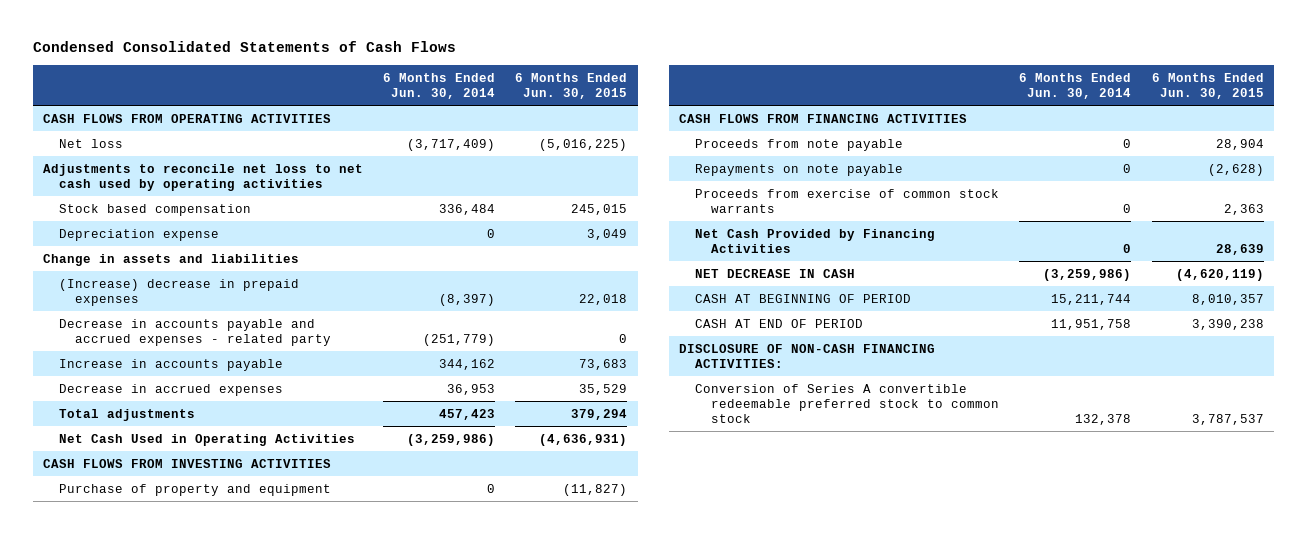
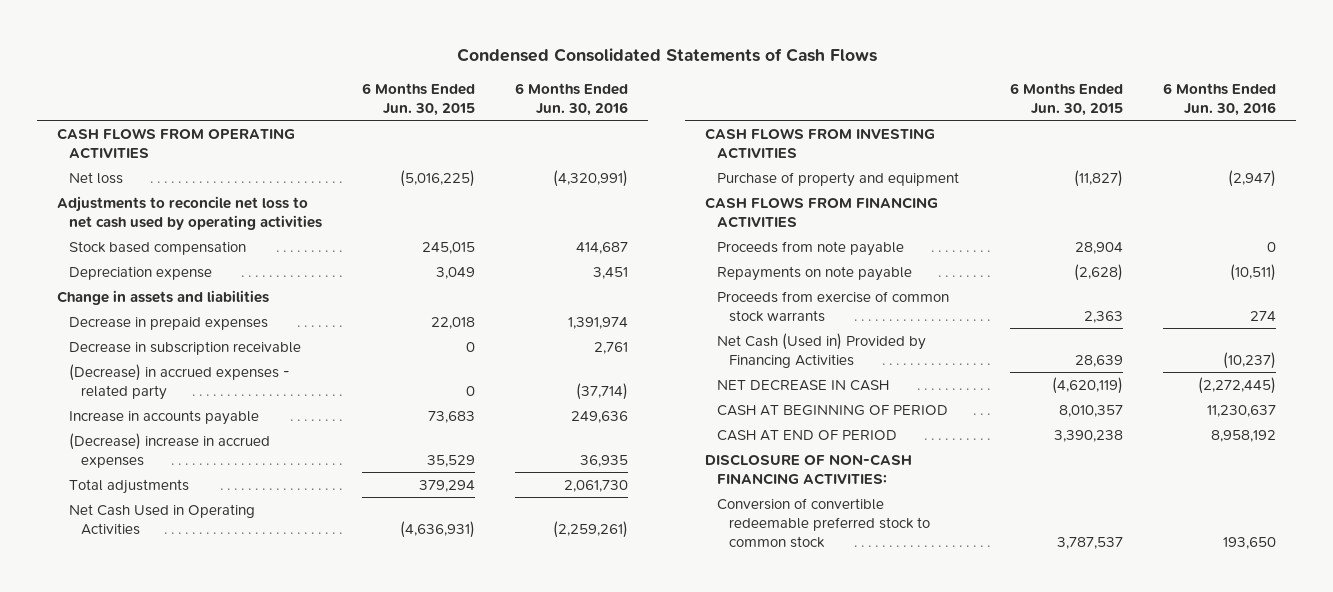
- | 6 Months Ended Jun. 30, 2014 | 6 Months Ended Jun. 30, 2015
+ | 6 Months Ended Jun. 30, 2015 | 6 Months Ended Jun. 30, 2016
- (Increase) decrease in prepaid expenses | (8,397) | 22,018
- Decrease in accounts payable and accrued expenses - related party | (251,779) | 0
+ Decrease in prepaid expenses | 22,018 | 1,391,974
+ Decrease in subscription receivable | 0 | 2,761
+ (Decrease) in accrued expenses - related party | 0 | (37,714)
- Decrease in accrued expenses | 36,953 | 35,529
+ (Decrease) increase in accrued expenses | 35,529 | 36,935
- Net Cash Provided by Financing Activities | 0 | 28,639
+ Net Cash (Used in) Provided by Financing Activities | 28,639 | (10,237)
- Conversion of Series A convertible redeemable preferred stock to common stock | 132,378 | 3,787,537
+ Conversion of convertible redeemable preferred stock to common stock | 3,787,537 | 193,650

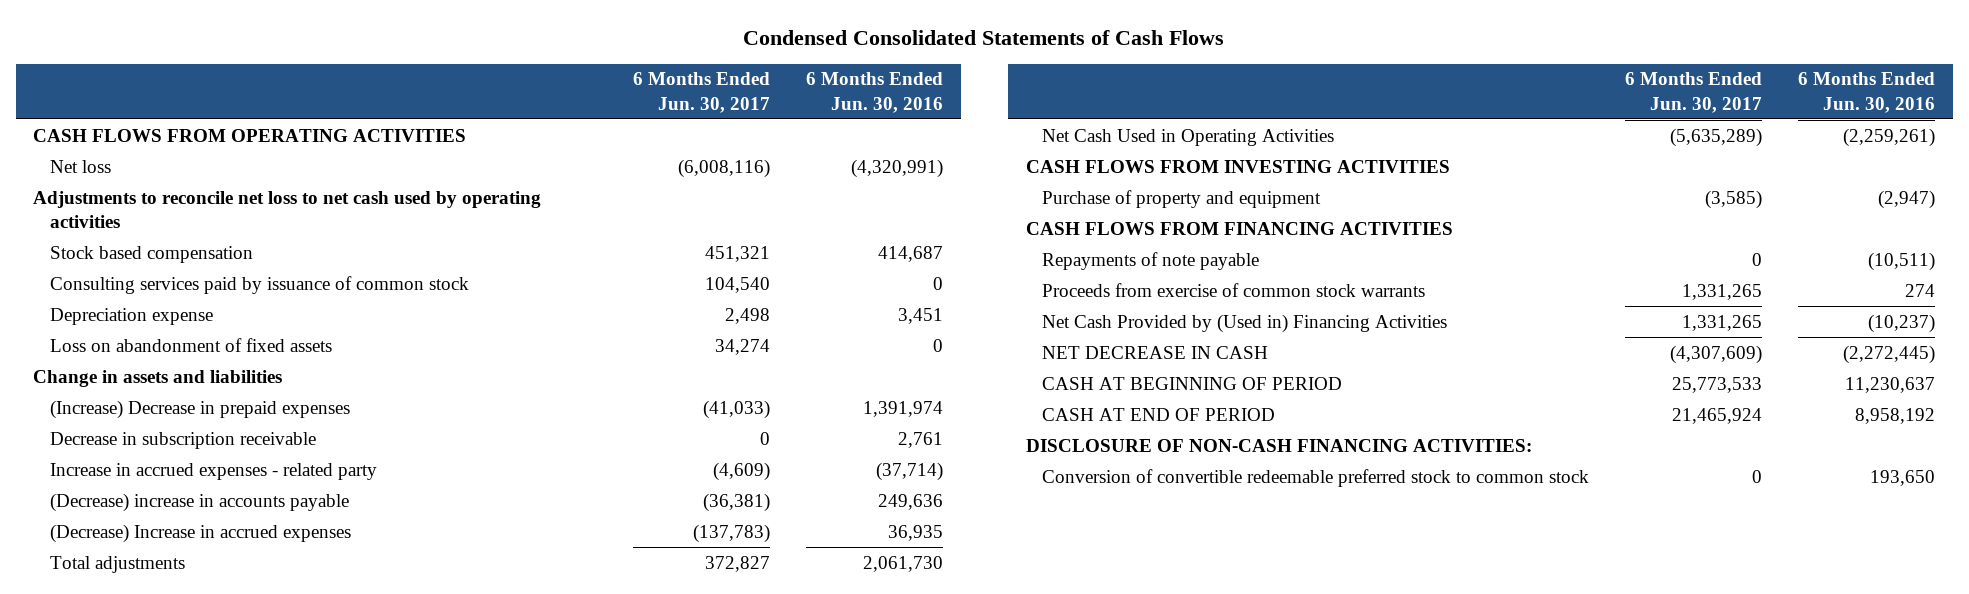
- | 6 Months Ended Jun. 30, 2015 | 6 Months Ended Jun. 30, 2016
+ | 6 Months Ended Jun. 30, 2017 | 6 Months Ended Jun. 30, 2016
+ Consulting services paid by issuance of common stock | 104,540 | 0
+ Loss on abandonment of fixed assets | 34,274 | 0
- Decrease in prepaid expenses | 22,018 | 1,391,974
+ (Increase) Decrease in prepaid expenses | (41,033) | 1,391,974
- (Decrease) in accrued expenses - related party | 0 | (37,714)
- Increase in accounts payable | 73,683 | 249,636
- (Decrease) increase in accrued expenses | 35,529 | 36,935
+ Increase in accrued expenses - related party | (4,609) | (37,714)
+ (Decrease) increase in accounts payable | (36,381) | 249,636
+ (Decrease) Increase in accrued expenses | (137,783) | 36,935
- Proceeds from note payable | 28,904 | 0
- Repayments on note payable | (2,628) | (10,511)
+ Repayments of note payable | 0 | (10,511)
- Net Cash (Used in) Provided by Financing Activities | 28,639 | (10,237)
+ Net Cash Provided by (Used in) Financing Activities | 1,331,265 | (10,237)

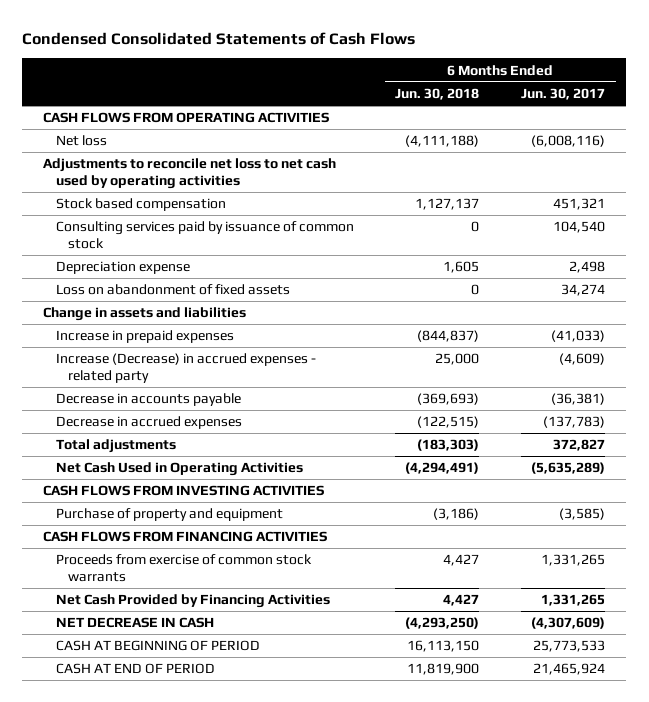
- | 6 Months Ended Jun. 30, 2017 | 6 Months Ended Jun. 30, 2016
+ | 6 Months Ended Jun. 30, 2018 | 6 Months Ended Jun. 30, 2017
- (Increase) Decrease in prepaid expenses | (41,033) | 1,391,974
- Decrease in subscription receivable | 0 | 2,761
- Increase in accrued expenses - related party | (4,609) | (37,714)
- (Decrease) increase in accounts payable | (36,381) | 249,636
- (Decrease) Increase in accrued expenses | (137,783) | 36,935
+ Increase in prepaid expenses | (844,837) | (41,033)
+ Increase (Decrease) in accrued expenses - related party | 25,000 | (4,609)
+ Decrease in accounts payable | (369,693) | (36,381)
+ Decrease in accrued expenses | (122,515) | (137,783)
- Repayments of note payable | 0 | (10,511)
- Net Cash Provided by (Used in) Financing Activities | 1,331,265 | (10,237)
+ Net Cash Provided by Financing Activities | 4,427 | 1,331,265
- DISCLOSURE OF NON-CASH FINANCING ACTIVITIES:
- Conversion of convertible redeemable preferred stock to common stock | 0 | 193,650

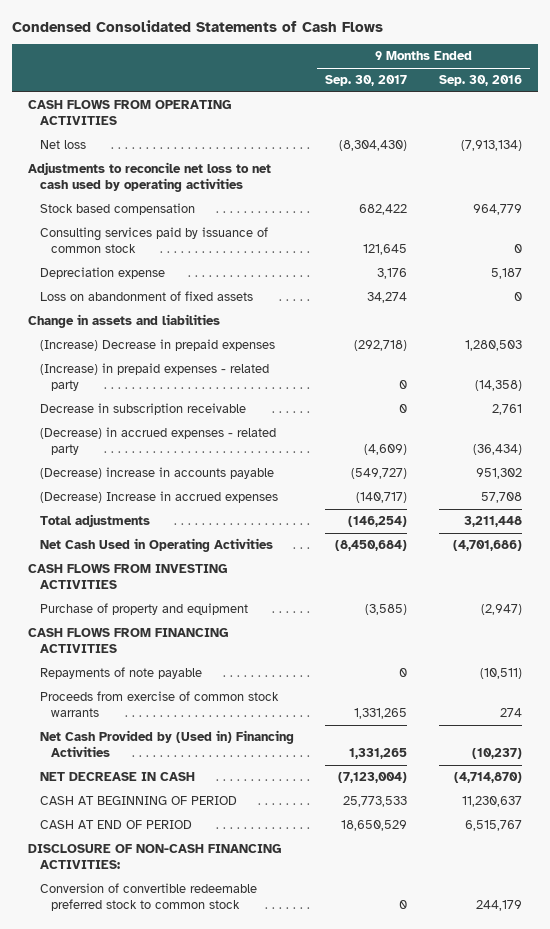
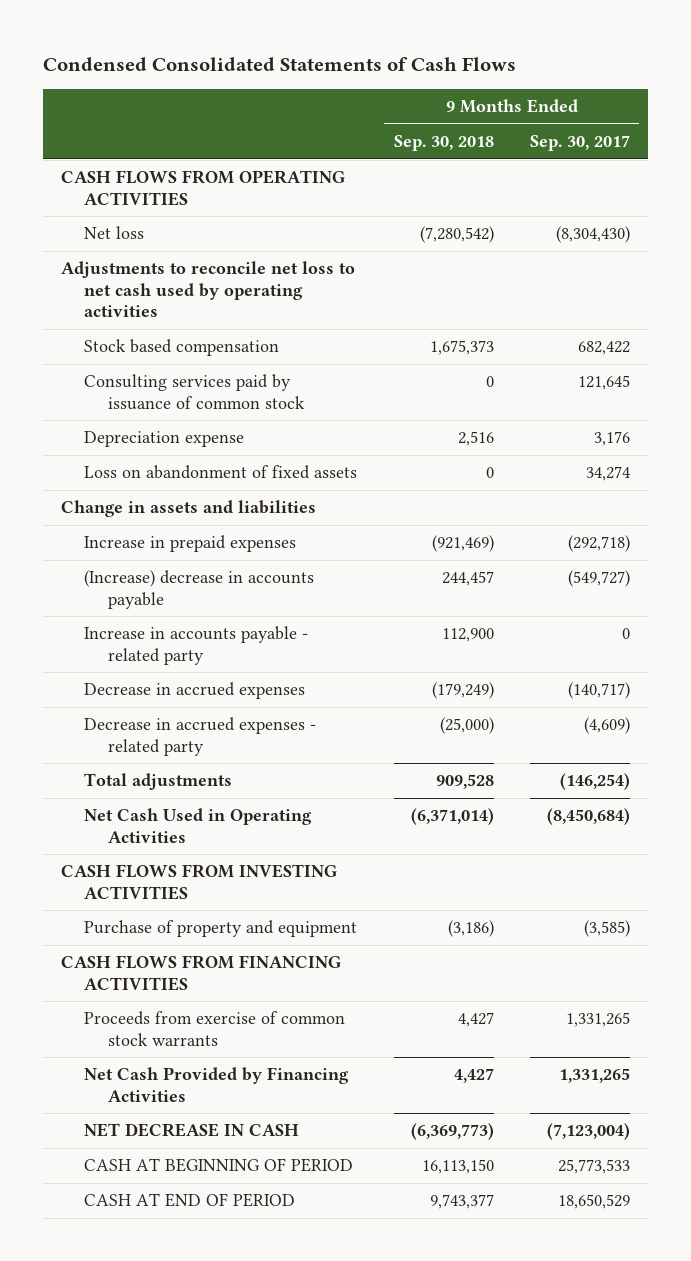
- | 9 Months Ended Sep. 30, 2017 | 9 Months Ended Sep. 30, 2016
+ | 9 Months Ended Sep. 30, 2018 | 9 Months Ended Sep. 30, 2017
- (Increase) Decrease in prepaid expenses | (292,718) | 1,280,503
- (Increase) in prepaid expenses - related party | 0 | (14,358)
- Decrease in subscription receivable | 0 | 2,761
- (Decrease) in accrued expenses - related party | (4,609) | (36,434)
- (Decrease) increase in accounts payable | (549,727) | 951,302
- (Decrease) Increase in accrued expenses | (140,717) | 57,708
+ Increase in prepaid expenses | (921,469) | (292,718)
+ (Increase) decrease in accounts payable | 244,457 | (549,727)
+ Increase in accounts payable - related party | 112,900 | 0
+ Decrease in accrued expenses | (179,249) | (140,717)
+ Decrease in accrued expenses - related party | (25,000) | (4,609)
- Repayments of note payable | 0 | (10,511)
- Net Cash Provided by (Used in) Financing Activities | 1,331,265 | (10,237)
+ Net Cash Provided by Financing Activities | 4,427 | 1,331,265
- DISCLOSURE OF NON-CASH FINANCING ACTIVITIES:
- Conversion of convertible redeemable preferred stock to common stock | 0 | 244,179

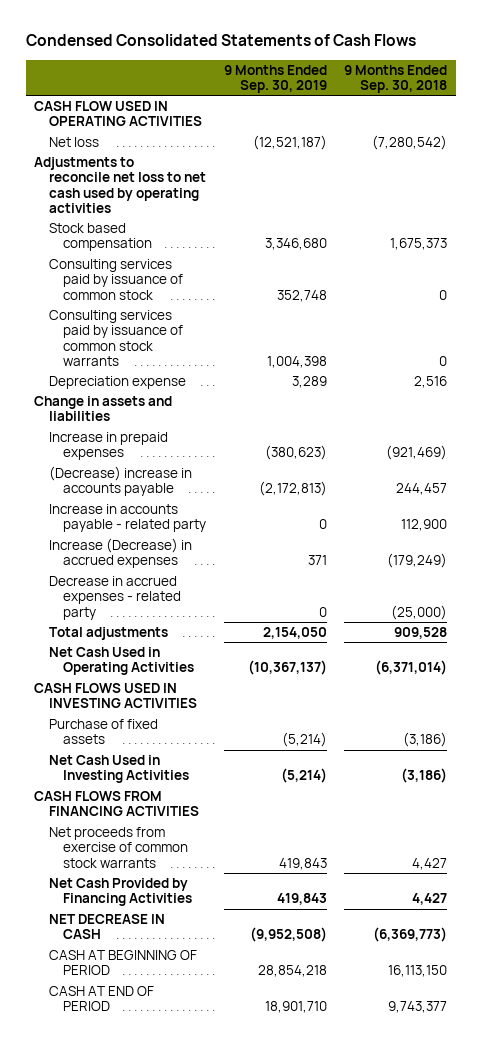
- | 9 Months Ended Sep. 30, 2018 | 9 Months Ended Sep. 30, 2017
+ | 9 Months Ended Sep. 30, 2019 | 9 Months Ended Sep. 30, 2018
- CASH FLOWS FROM OPERATING ACTIVITIES
+ CASH FLOW USED IN OPERATING ACTIVITIES
+ Consulting services paid by issuance of common stock warrants | 1,004,398 | 0
- Loss on abandonment of fixed assets | 0 | 34,274
- (Increase) decrease in accounts payable | 244,457 | (549,727)
+ (Decrease) increase in accounts payable | (2,172,813) | 244,457
- Decrease in accrued expenses | (179,249) | (140,717)
+ Increase (Decrease) in accrued expenses | 371 | (179,249)
- CASH FLOWS FROM INVESTING ACTIVITIES
- Purchase of property and equipment | (3,186) | (3,585)
+ CASH FLOWS USED IN INVESTING ACTIVITIES
+ Purchase of fixed assets | (5,214) | (3,186)
+ Net Cash Used in Investing Activities | (5,214) | (3,186)
- Proceeds from exercise of common stock warrants | 4,427 | 1,331,265
+ Net proceeds from exercise of common stock warrants | 419,843 | 4,427

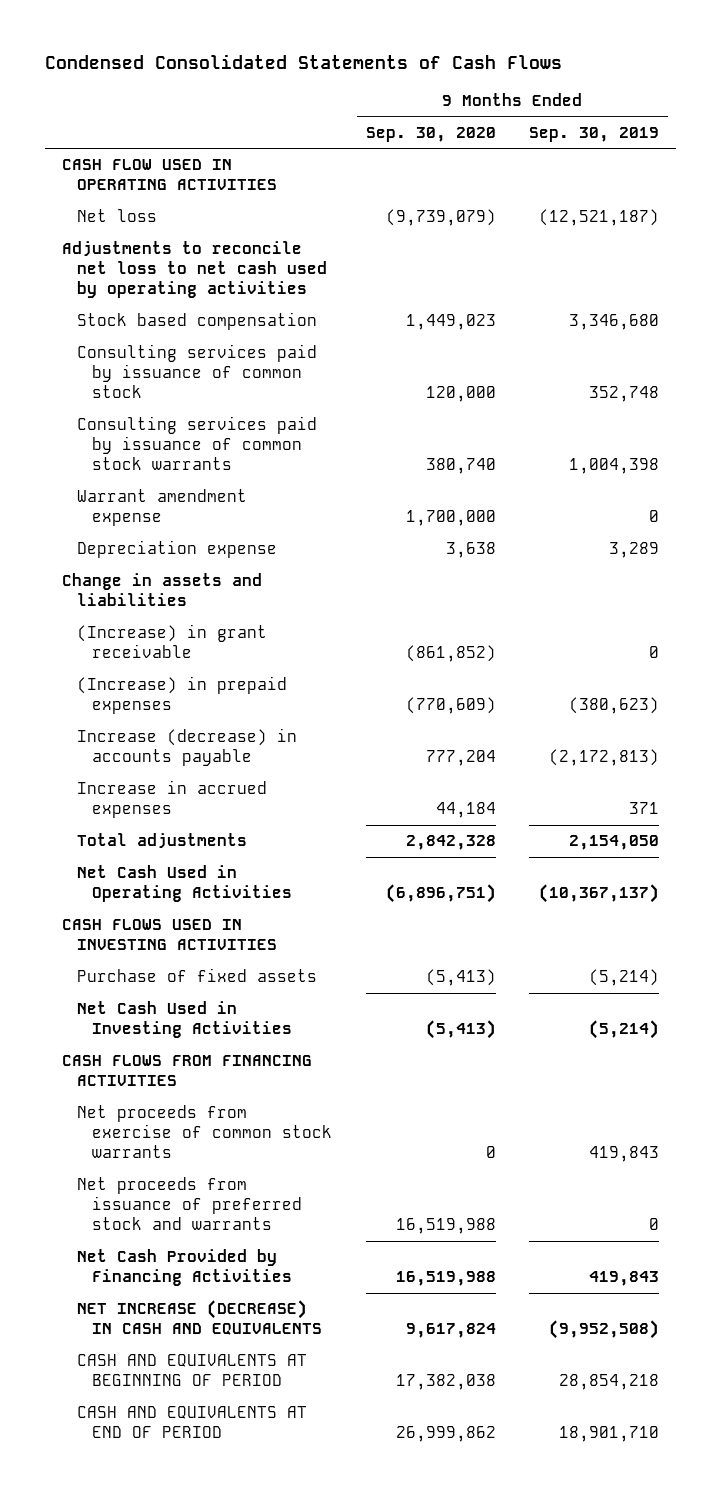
- | 9 Months Ended Sep. 30, 2019 | 9 Months Ended Sep. 30, 2018
+ | 9 Months Ended Sep. 30, 2020 | 9 Months Ended Sep. 30, 2019
+ Warrant amendment expense | 1,700,000 | 0
- Increase in prepaid expenses | (380,623) | (921,469)
- (Decrease) increase in accounts payable | (2,172,813) | 244,457
- Increase in accounts payable - related party | 0 | 112,900
- Increase (Decrease) in accrued expenses | 371 | (179,249)
- Decrease in accrued expenses - related party | 0 | (25,000)
+ (Increase) in grant receivable | (861,852) | 0
+ (Increase) in prepaid expenses | (770,609) | (380,623)
+ Increase (decrease) in accounts payable | 777,204 | (2,172,813)
+ Increase in accrued expenses | 44,184 | 371
+ Net proceeds from issuance of preferred stock and warrants | 16,519,988 | 0
- NET DECREASE IN CASH | (9,952,508) | (6,369,773)
- CASH AT BEGINNING OF PERIOD | 28,854,218 | 16,113,150
- CASH AT END OF PERIOD | 18,901,710 | 9,743,377
+ NET INCREASE (DECREASE) IN CASH AND EQUIVALENTS | 9,617,824 | (9,952,508)
+ CASH AND EQUIVALENTS AT BEGINNING OF PERIOD | 17,382,038 | 28,854,218
+ CASH AND EQUIVALENTS AT END OF PERIOD | 26,999,862 | 18,901,710

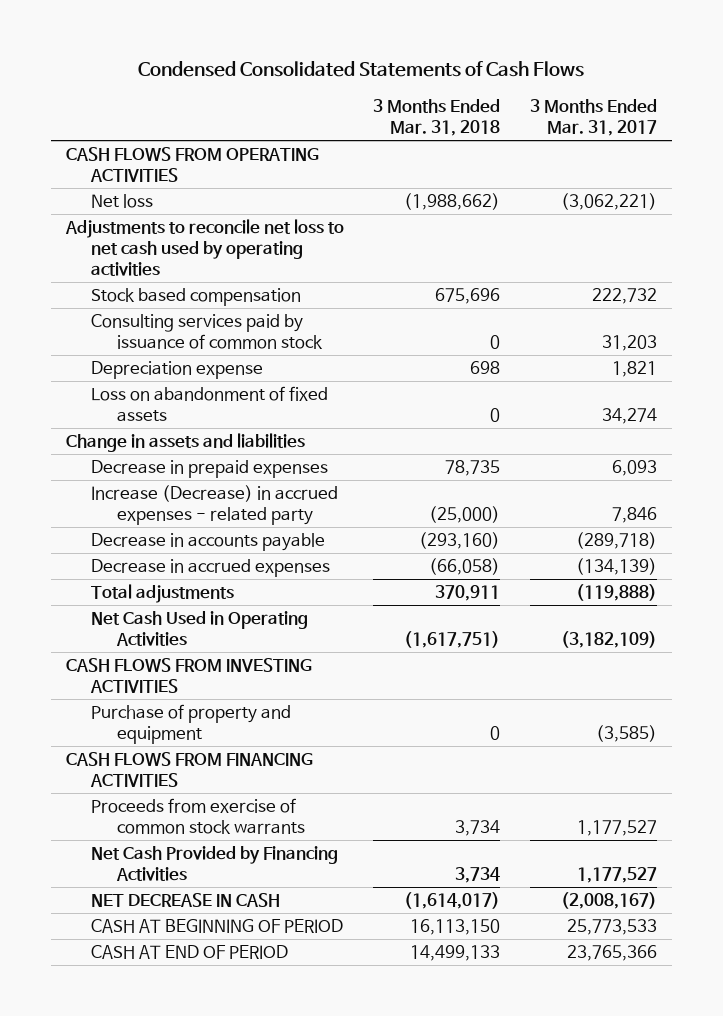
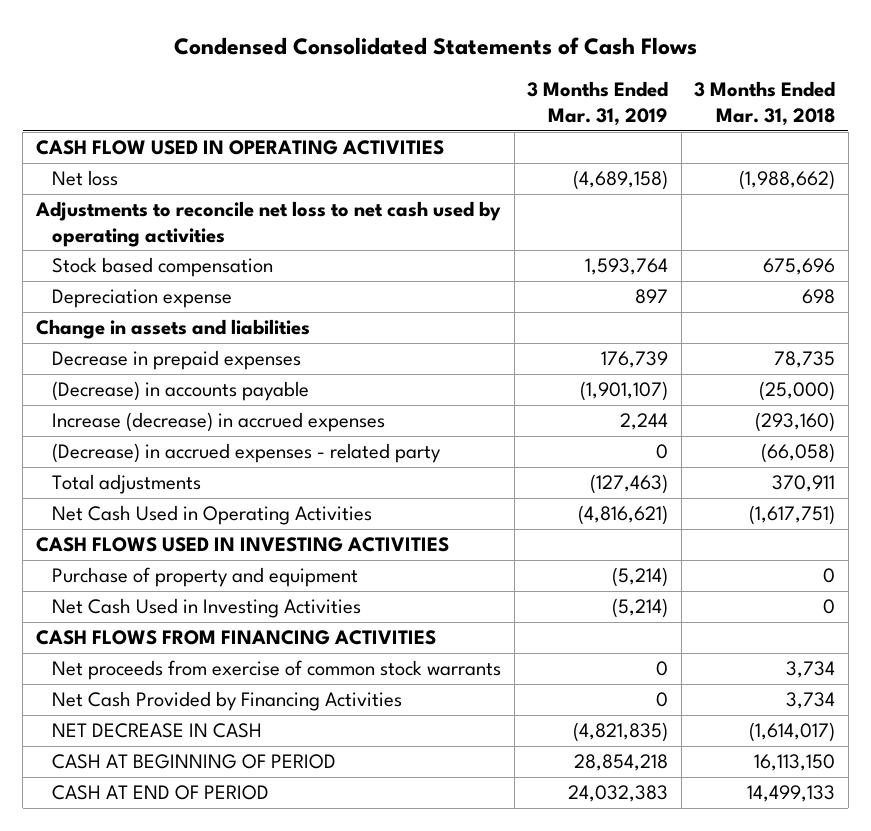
- | 3 Months Ended Mar. 31, 2018 | 3 Months Ended Mar. 31, 2017
+ | 3 Months Ended Mar. 31, 2019 | 3 Months Ended Mar. 31, 2018
- CASH FLOWS FROM OPERATING ACTIVITIES
+ CASH FLOW USED IN OPERATING ACTIVITIES
- Consulting services paid by issuance of common stock | 0 | 31,203
- Loss on abandonment of fixed assets | 0 | 34,274
- Increase (Decrease) in accrued expenses - related party | (25,000) | 7,846
- Decrease in accounts payable | (293,160) | (289,718)
- Decrease in accrued expenses | (66,058) | (134,139)
+ (Decrease) in accounts payable | (1,901,107) | (25,000)
+ Increase (decrease) in accrued expenses | 2,244 | (293,160)
+ (Decrease) in accrued expenses - related party | 0 | (66,058)
- CASH FLOWS FROM INVESTING ACTIVITIES
+ CASH FLOWS USED IN INVESTING ACTIVITIES
+ Net Cash Used in Investing Activities | (5,214) | 0
- Proceeds from exercise of common stock warrants | 3,734 | 1,177,527
+ Net proceeds from exercise of common stock warrants | 0 | 3,734

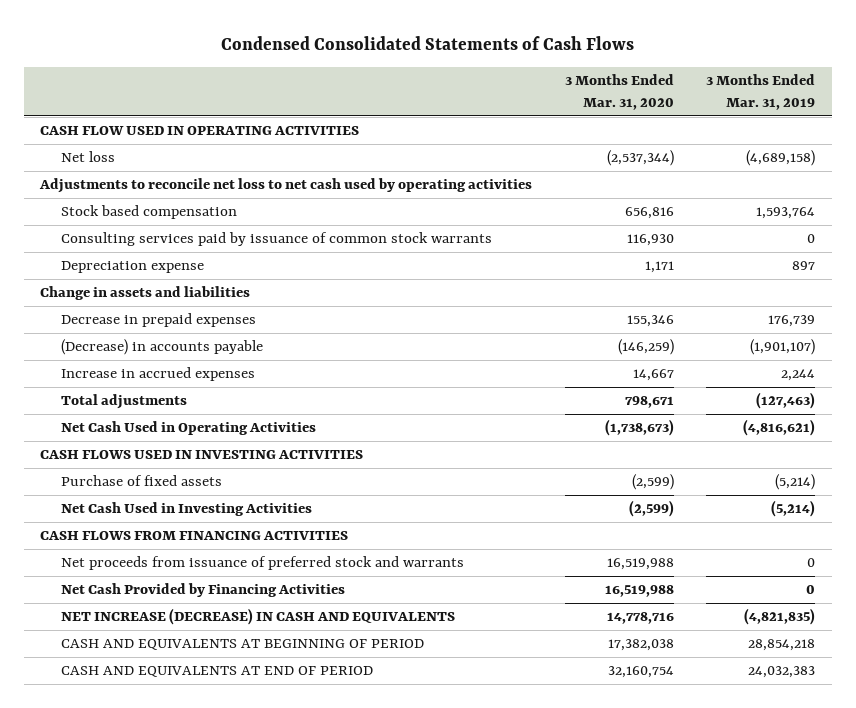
- | 3 Months Ended Mar. 31, 2019 | 3 Months Ended Mar. 31, 2018
+ | 3 Months Ended Mar. 31, 2020 | 3 Months Ended Mar. 31, 2019
+ Consulting services paid by issuance of common stock warrants | 116,930 | 0
- Increase (decrease) in accrued expenses | 2,244 | (293,160)
- (Decrease) in accrued expenses - related party | 0 | (66,058)
+ Increase in accrued expenses | 14,667 | 2,244
- Purchase of property and equipment | (5,214) | 0
+ Purchase of fixed assets | (2,599) | (5,214)
- Net proceeds from exercise of common stock warrants | 0 | 3,734
+ Net proceeds from issuance of preferred stock and warrants | 16,519,988 | 0
- NET DECREASE IN CASH | (4,821,835) | (1,614,017)
- CASH AT BEGINNING OF PERIOD | 28,854,218 | 16,113,150
- CASH AT END OF PERIOD | 24,032,383 | 14,499,133
+ NET INCREASE (DECREASE) IN CASH AND EQUIVALENTS | 14,778,716 | (4,821,835)
+ CASH AND EQUIVALENTS AT BEGINNING OF PERIOD | 17,382,038 | 28,854,218
+ CASH AND EQUIVALENTS AT END OF PERIOD | 32,160,754 | 24,032,383

